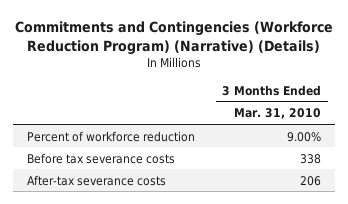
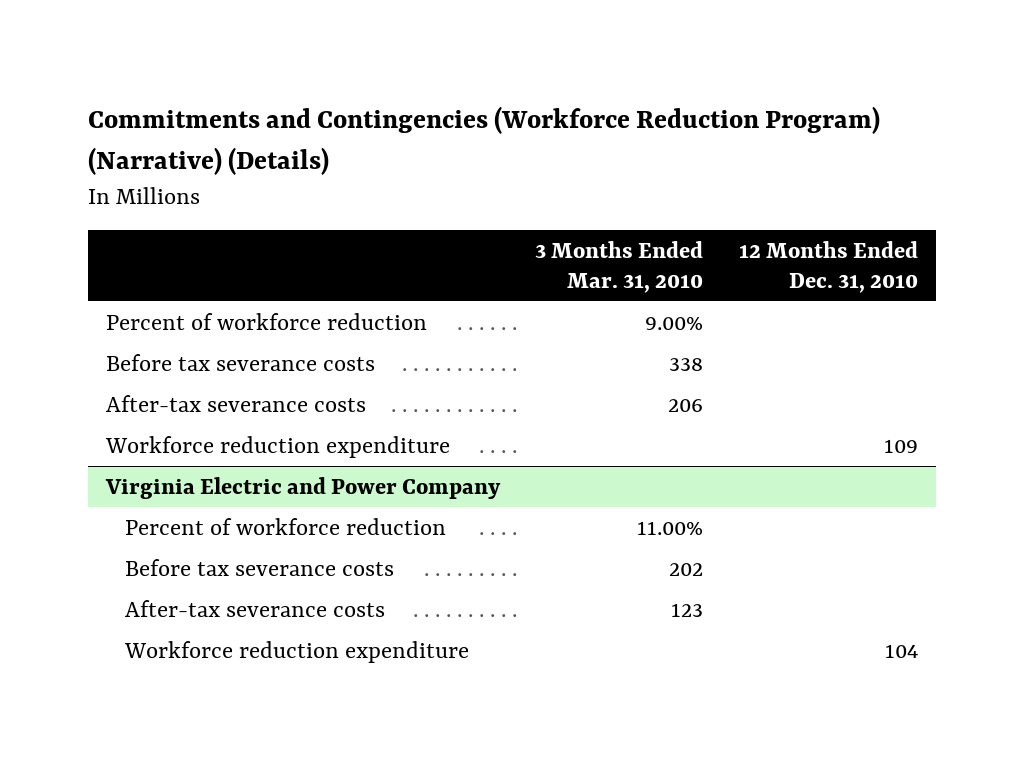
- | 3 Months Ended Mar. 31, 2010
+ | 3 Months Ended Mar. 31, 2010 | 12 Months Ended Dec. 31, 2010
+ Workforce reduction expenditure | | 109
+ Virginia Electric and Power Company
+ Percent of workforce reduction | 11.00% |
+ Before tax severance costs | 202 |
+ After-tax severance costs | 123 |
+ Workforce reduction expenditure | | 104

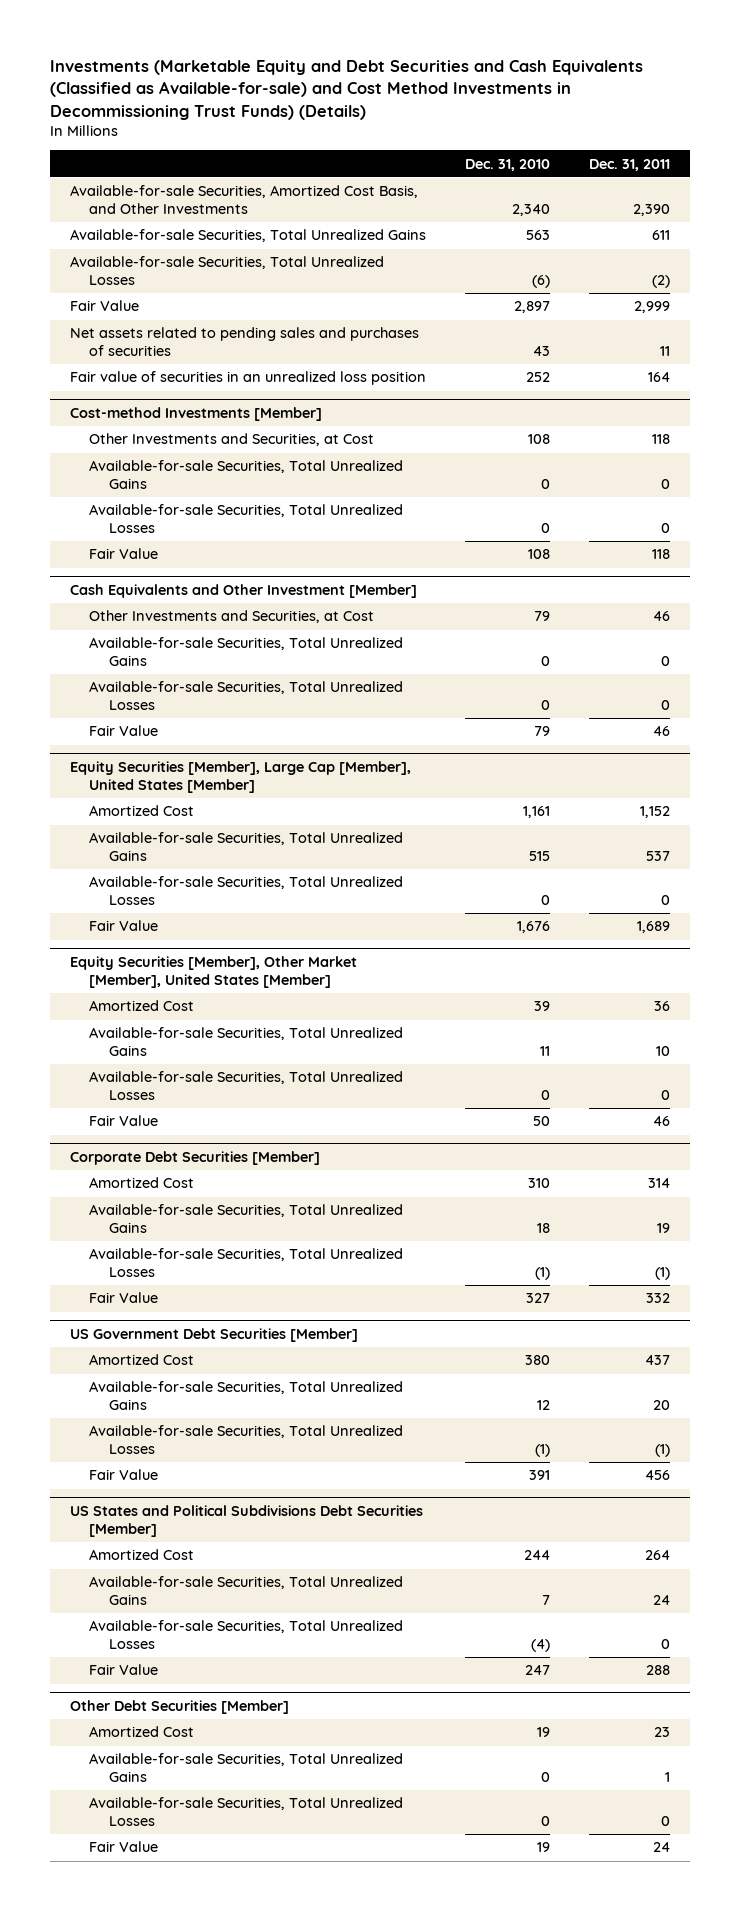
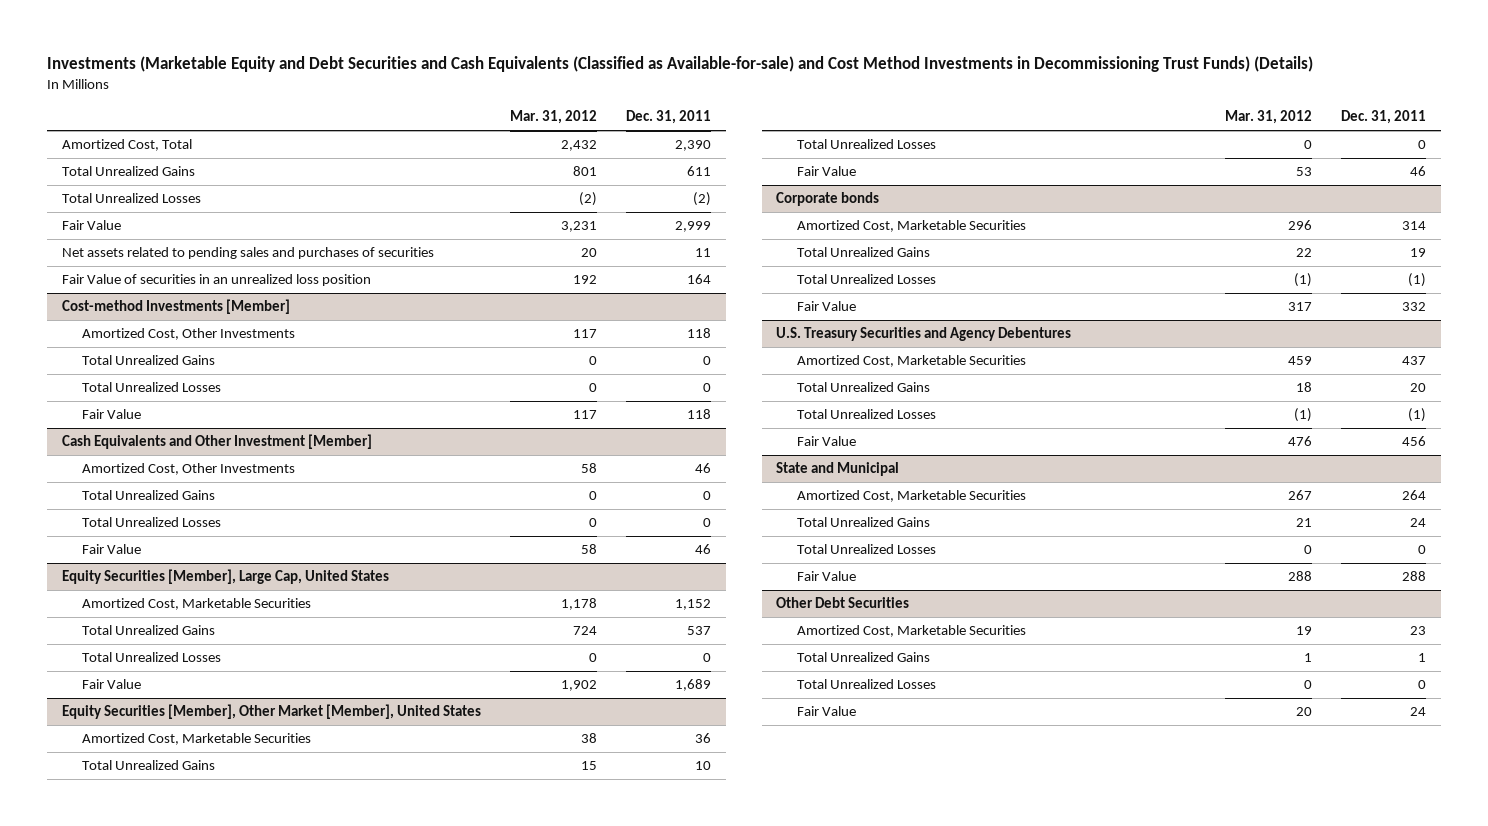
- | Dec. 31, 2010 | Dec. 31, 2011
+ | Mar. 31, 2012 | Dec. 31, 2011
- Available-for-sale Securities, Amortized Cost Basis, and Other Investments | 2,340 | 2,390
- Available-for-sale Securities, Total Unrealized Gains | 563 | 611
- Available-for-sale Securities, Total Unrealized Losses | (6) | (2)
+ Amortized Cost, Total | 2,432 | 2,390
+ Total Unrealized Gains | 801 | 611
+ Total Unrealized Losses | (2) | (2)
- Fair value of securities in an unrealized loss position | 252 | 164
+ Fair Value of securities in an unrealized loss position | 192 | 164
@ Cost-method Investments [Member]
- Other Investments and Securities, at Cost | 108 | 118
- Available-for-sale Securities, Total Unrealized Gains | 0 | 0
- Available-for-sale Securities, Total Unrealized Losses | 0 | 0
+ Amortized Cost, Other Investments | 117 | 118
+ Total Unrealized Gains | 0 | 0
+ Total Unrealized Losses | 0 | 0
@ Cash Equivalents and Other Investment [Member]
- Other Investments and Securities, at Cost | 79 | 46
- Available-for-sale Securities, Total Unrealized Gains | 0 | 0
- Available-for-sale Securities, Total Unrealized Losses | 0 | 0
+ Amortized Cost, Other Investments | 58 | 46
+ Total Unrealized Gains | 0 | 0
+ Total Unrealized Losses | 0 | 0
- Equity Securities [Member], Large Cap [Member], United States [Member]
- Amortized Cost | 1,161 | 1,152
- Available-for-sale Securities, Total Unrealized Gains | 515 | 537
- Available-for-sale Securities, Total Unrealized Losses | 0 | 0
+ Equity Securities [Member], Large Cap, United States
+ Amortized Cost, Marketable Securities | 1,178 | 1,152
+ Total Unrealized Gains | 724 | 537
+ Total Unrealized Losses | 0 | 0
- Equity Securities [Member], Other Market [Member], United States [Member]
- Amortized Cost | 39 | 36
- Available-for-sale Securities, Total Unrealized Gains | 11 | 10
- Available-for-sale Securities, Total Unrealized Losses | 0 | 0
+ Equity Securities [Member], Other Market [Member], United States
+ Amortized Cost, Marketable Securities | 38 | 36
+ Total Unrealized Gains | 15 | 10
+ Total Unrealized Losses | 0 | 0
- Corporate Debt Securities [Member]
- Amortized Cost | 310 | 314
- Available-for-sale Securities, Total Unrealized Gains | 18 | 19
- Available-for-sale Securities, Total Unrealized Losses | (1) | (1)
+ Corporate bonds
+ Amortized Cost, Marketable Securities | 296 | 314
+ Total Unrealized Gains | 22 | 19
+ Total Unrealized Losses | (1) | (1)
- US Government Debt Securities [Member]
- Amortized Cost | 380 | 437
- Available-for-sale Securities, Total Unrealized Gains | 12 | 20
- Available-for-sale Securities, Total Unrealized Losses | (1) | (1)
+ U.S. Treasury Securities and Agency Debentures
+ Amortized Cost, Marketable Securities | 459 | 437
+ Total Unrealized Gains | 18 | 20
+ Total Unrealized Losses | (1) | (1)
- US States and Political Subdivisions Debt Securities [Member]
- Amortized Cost | 244 | 264
- Available-for-sale Securities, Total Unrealized Gains | 7 | 24
- Available-for-sale Securities, Total Unrealized Losses | (4) | 0
+ State and Municipal
+ Amortized Cost, Marketable Securities | 267 | 264
+ Total Unrealized Gains | 21 | 24
+ Total Unrealized Losses | 0 | 0
- Other Debt Securities [Member]
- Amortized Cost | 19 | 23
- Available-for-sale Securities, Total Unrealized Gains | 0 | 1
- Available-for-sale Securities, Total Unrealized Losses | 0 | 0
+ Other Debt Securities
+ Amortized Cost, Marketable Securities | 19 | 23
+ Total Unrealized Gains | 1 | 1
+ Total Unrealized Losses | 0 | 0

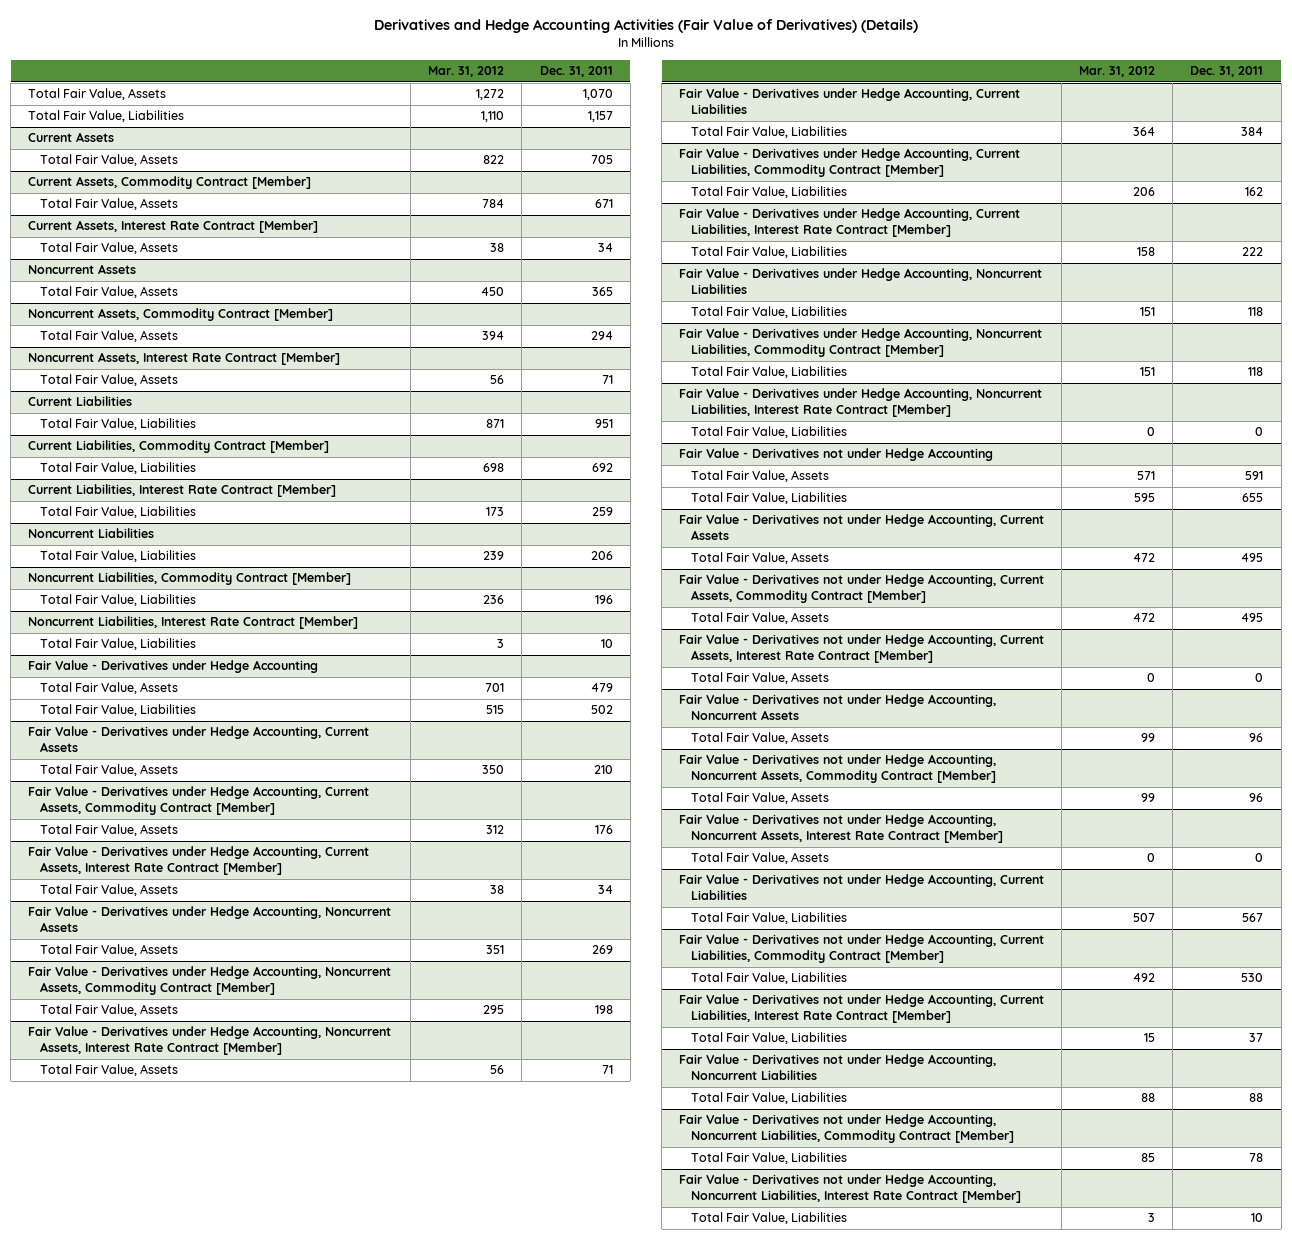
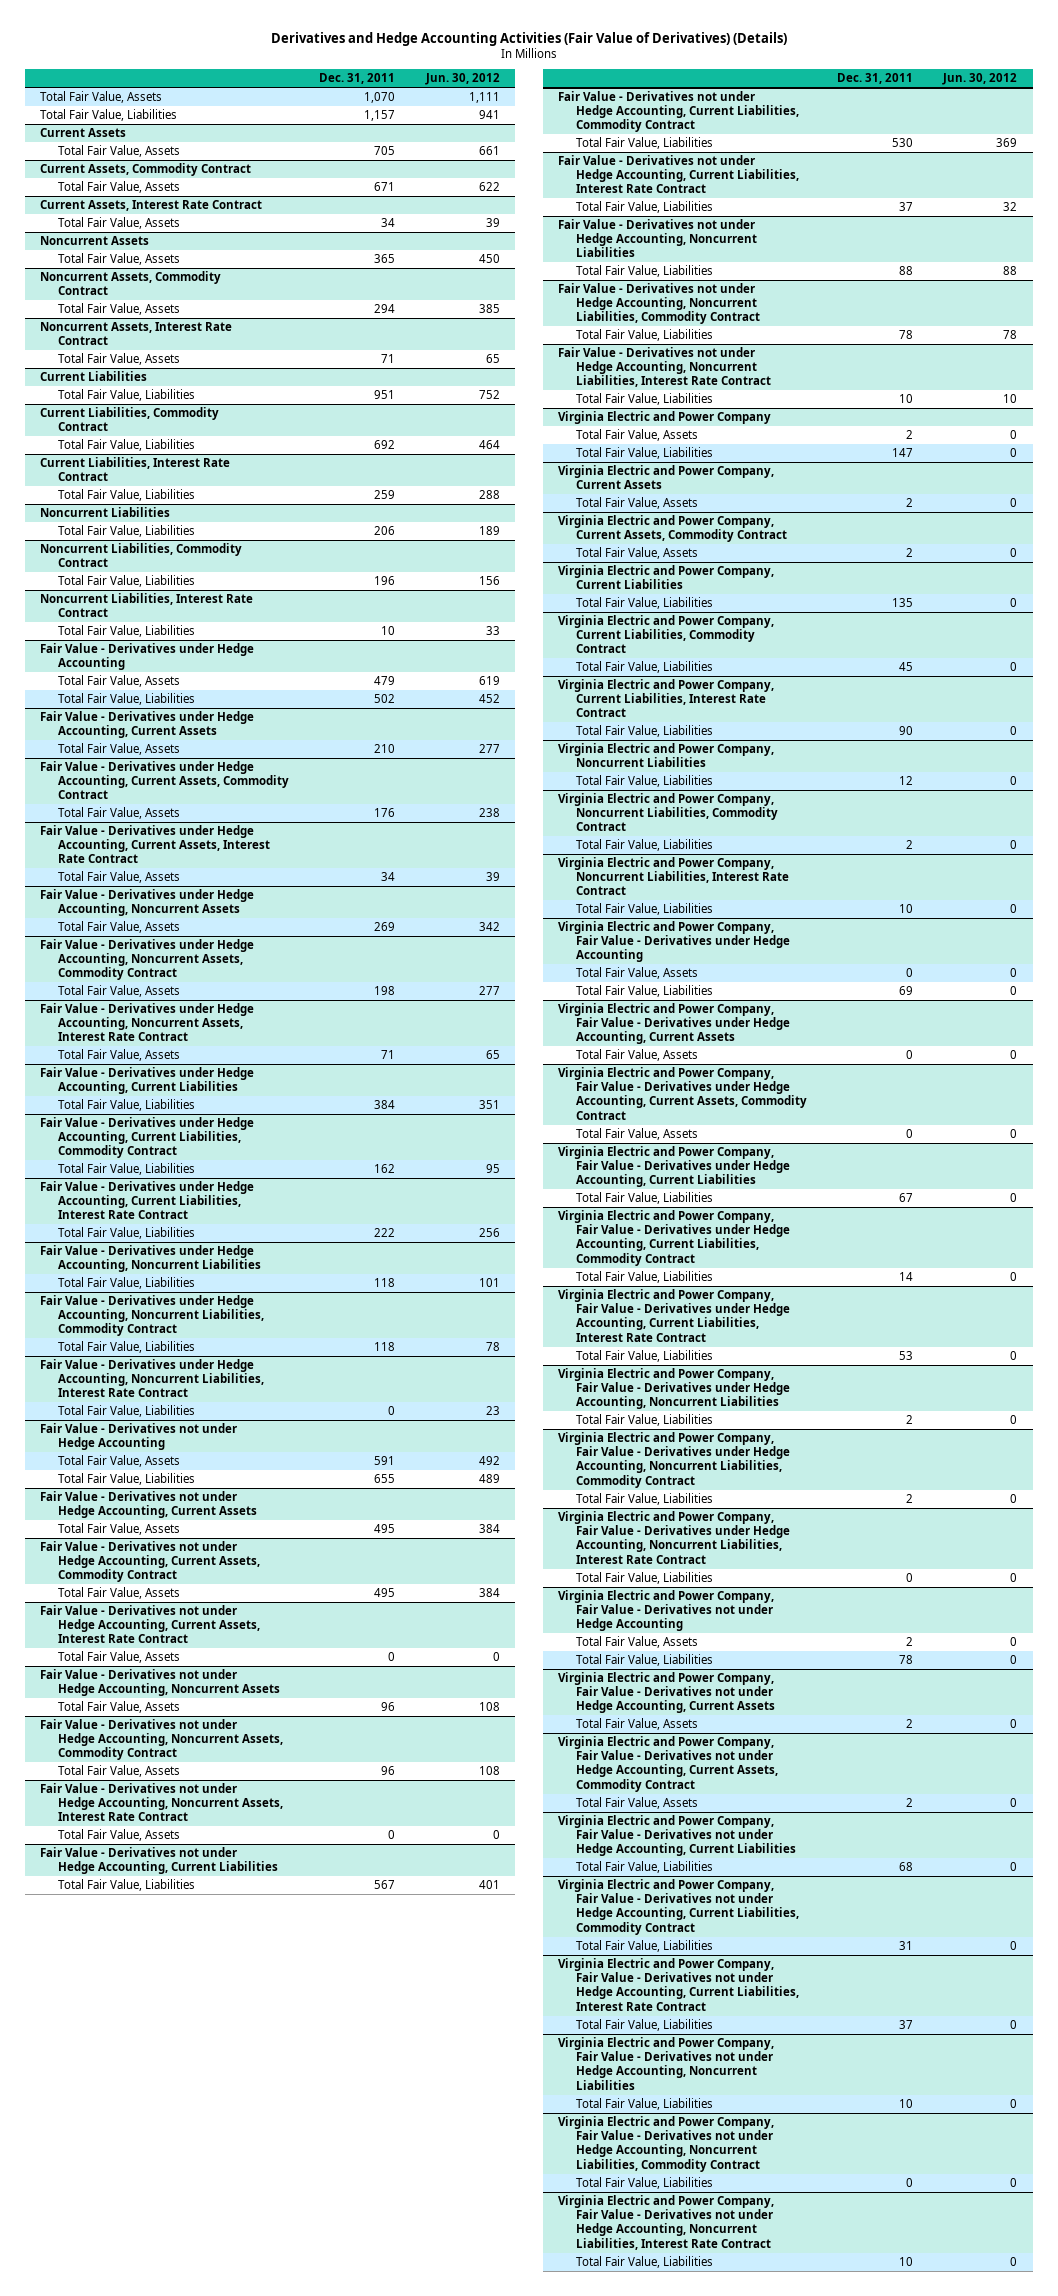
- | Mar. 31, 2012 | Dec. 31, 2011
+ | Dec. 31, 2011 | Jun. 30, 2012
- Current Assets, Commodity Contract [Member]
+ Current Assets, Commodity Contract
- Current Assets, Interest Rate Contract [Member]
+ Current Assets, Interest Rate Contract
- Noncurrent Assets, Commodity Contract [Member]
+ Noncurrent Assets, Commodity Contract
- Noncurrent Assets, Interest Rate Contract [Member]
+ Noncurrent Assets, Interest Rate Contract
- Current Liabilities, Commodity Contract [Member]
+ Current Liabilities, Commodity Contract
- Current Liabilities, Interest Rate Contract [Member]
+ Current Liabilities, Interest Rate Contract
- Noncurrent Liabilities, Commodity Contract [Member]
+ Noncurrent Liabilities, Commodity Contract
- Noncurrent Liabilities, Interest Rate Contract [Member]
+ Noncurrent Liabilities, Interest Rate Contract
- Fair Value - Derivatives under Hedge Accounting, Current Assets, Commodity Contract [Member]
+ Fair Value - Derivatives under Hedge Accounting, Current Assets, Commodity Contract
- Fair Value - Derivatives under Hedge Accounting, Current Assets, Interest Rate Contract [Member]
+ Fair Value - Derivatives under Hedge Accounting, Current Assets, Interest Rate Contract
- Fair Value - Derivatives under Hedge Accounting, Noncurrent Assets, Commodity Contract [Member]
+ Fair Value - Derivatives under Hedge Accounting, Noncurrent Assets, Commodity Contract
- Fair Value - Derivatives under Hedge Accounting, Noncurrent Assets, Interest Rate Contract [Member]
+ Fair Value - Derivatives under Hedge Accounting, Noncurrent Assets, Interest Rate Contract
- Fair Value - Derivatives under Hedge Accounting, Current Liabilities, Commodity Contract [Member]
+ Fair Value - Derivatives under Hedge Accounting, Current Liabilities, Commodity Contract
- Fair Value - Derivatives under Hedge Accounting, Current Liabilities, Interest Rate Contract [Member]
+ Fair Value - Derivatives under Hedge Accounting, Current Liabilities, Interest Rate Contract
- Fair Value - Derivatives under Hedge Accounting, Noncurrent Liabilities, Commodity Contract [Member]
+ Fair Value - Derivatives under Hedge Accounting, Noncurrent Liabilities, Commodity Contract
- Fair Value - Derivatives under Hedge Accounting, Noncurrent Liabilities, Interest Rate Contract [Member]
+ Fair Value - Derivatives under Hedge Accounting, Noncurrent Liabilities, Interest Rate Contract
- Fair Value - Derivatives not under Hedge Accounting, Current Assets, Commodity Contract [Member]
+ Fair Value - Derivatives not under Hedge Accounting, Current Assets, Commodity Contract
- Fair Value - Derivatives not under Hedge Accounting, Current Assets, Interest Rate Contract [Member]
+ Fair Value - Derivatives not under Hedge Accounting, Current Assets, Interest Rate Contract
- Fair Value - Derivatives not under Hedge Accounting, Noncurrent Assets, Commodity Contract [Member]
+ Fair Value - Derivatives not under Hedge Accounting, Noncurrent Assets, Commodity Contract
- Fair Value - Derivatives not under Hedge Accounting, Noncurrent Assets, Interest Rate Contract [Member]
+ Fair Value - Derivatives not under Hedge Accounting, Noncurrent Assets, Interest Rate Contract
- Fair Value - Derivatives not under Hedge Accounting, Current Liabilities, Commodity Contract [Member]
+ Fair Value - Derivatives not under Hedge Accounting, Current Liabilities, Commodity Contract
- Fair Value - Derivatives not under Hedge Accounting, Current Liabilities, Interest Rate Contract [Member]
+ Fair Value - Derivatives not under Hedge Accounting, Current Liabilities, Interest Rate Contract
- Fair Value - Derivatives not under Hedge Accounting, Noncurrent Liabilities, Commodity Contract [Member]
+ Fair Value - Derivatives not under Hedge Accounting, Noncurrent Liabilities, Commodity Contract
- Fair Value - Derivatives not under Hedge Accounting, Noncurrent Liabilities, Interest Rate Contract [Member]
+ Fair Value - Derivatives not under Hedge Accounting, Noncurrent Liabilities, Interest Rate Contract
+ Virginia Electric and Power Company
+ Total Fair Value, Assets | 2 | 0
+ Total Fair Value, Liabilities | 147 | 0
+ Virginia Electric and Power Company, Current Assets
+ Total Fair Value, Assets | 2 | 0
+ Virginia Electric and Power Company, Current Assets, Commodity Contract
+ Total Fair Value, Assets | 2 | 0
+ Virginia Electric and Power Company, Current Liabilities
+ Total Fair Value, Liabilities | 135 | 0
+ Virginia Electric and Power Company, Current Liabilities, Commodity Contract
+ Total Fair Value, Liabilities | 45 | 0
+ Virginia Electric and Power Company, Current Liabilities, Interest Rate Contract
+ Total Fair Value, Liabilities | 90 | 0
+ Virginia Electric and Power Company, Noncurrent Liabilities
+ Total Fair Value, Liabilities | 12 | 0
+ Virginia Electric and Power Company, Noncurrent Liabilities, Commodity Contract
+ Total Fair Value, Liabilities | 2 | 0
+ Virginia Electric and Power Company, Noncurrent Liabilities, Interest Rate Contract
+ Total Fair Value, Liabilities | 10 | 0
+ Virginia Electric and Power Company, Fair Value - Derivatives under Hedge Accounting
+ Total Fair Value, Assets | 0 | 0
+ Total Fair Value, Liabilities | 69 | 0
+ Virginia Electric and Power Company, Fair Value - Derivatives under Hedge Accounting, Current Assets
+ Total Fair Value, Assets | 0 | 0
+ Virginia Electric and Power Company, Fair Value - Derivatives under Hedge Accounting, Current Assets, Commodity Contract
+ Total Fair Value, Assets | 0 | 0
+ Virginia Electric and Power Company, Fair Value - Derivatives under Hedge Accounting, Current Liabilities
+ Total Fair Value, Liabilities | 67 | 0
+ Virginia Electric and Power Company, Fair Value - Derivatives under Hedge Accounting, Current Liabilities, Commodity Contract
+ Total Fair Value, Liabilities | 14 | 0
+ Virginia Electric and Power Company, Fair Value - Derivatives under Hedge Accounting, Current Liabilities, Interest Rate Contract
+ Total Fair Value, Liabilities | 53 | 0
+ Virginia Electric and Power Company, Fair Value - Derivatives under Hedge Accounting, Noncurrent Liabilities
+ Total Fair Value, Liabilities | 2 | 0
+ Virginia Electric and Power Company, Fair Value - Derivatives under Hedge Accounting, Noncurrent Liabilities, Commodity Contract
+ Total Fair Value, Liabilities | 2 | 0
+ Virginia Electric and Power Company, Fair Value - Derivatives under Hedge Accounting, Noncurrent Liabilities, Interest Rate Contract
+ Total Fair Value, Liabilities | 0 | 0
+ Virginia Electric and Power Company, Fair Value - Derivatives not under Hedge Accounting
+ Total Fair Value, Assets | 2 | 0
+ Total Fair Value, Liabilities | 78 | 0
+ Virginia Electric and Power Company, Fair Value - Derivatives not under Hedge Accounting, Current Assets
+ Total Fair Value, Assets | 2 | 0
+ Virginia Electric and Power Company, Fair Value - Derivatives not under Hedge Accounting, Current Assets, Commodity Contract
+ Total Fair Value, Assets | 2 | 0
+ Virginia Electric and Power Company, Fair Value - Derivatives not under Hedge Accounting, Current Liabilities
+ Total Fair Value, Liabilities | 68 | 0
+ Virginia Electric and Power Company, Fair Value - Derivatives not under Hedge Accounting, Current Liabilities, Commodity Contract
+ Total Fair Value, Liabilities | 31 | 0
+ Virginia Electric and Power Company, Fair Value - Derivatives not under Hedge Accounting, Current Liabilities, Interest Rate Contract
+ Total Fair Value, Liabilities | 37 | 0
+ Virginia Electric and Power Company, Fair Value - Derivatives not under Hedge Accounting, Noncurrent Liabilities
+ Total Fair Value, Liabilities | 10 | 0
+ Virginia Electric and Power Company, Fair Value - Derivatives not under Hedge Accounting, Noncurrent Liabilities, Commodity Contract
+ Total Fair Value, Liabilities | 0 | 0
+ Virginia Electric and Power Company, Fair Value - Derivatives not under Hedge Accounting, Noncurrent Liabilities, Interest Rate Contract
+ Total Fair Value, Liabilities | 10 | 0

